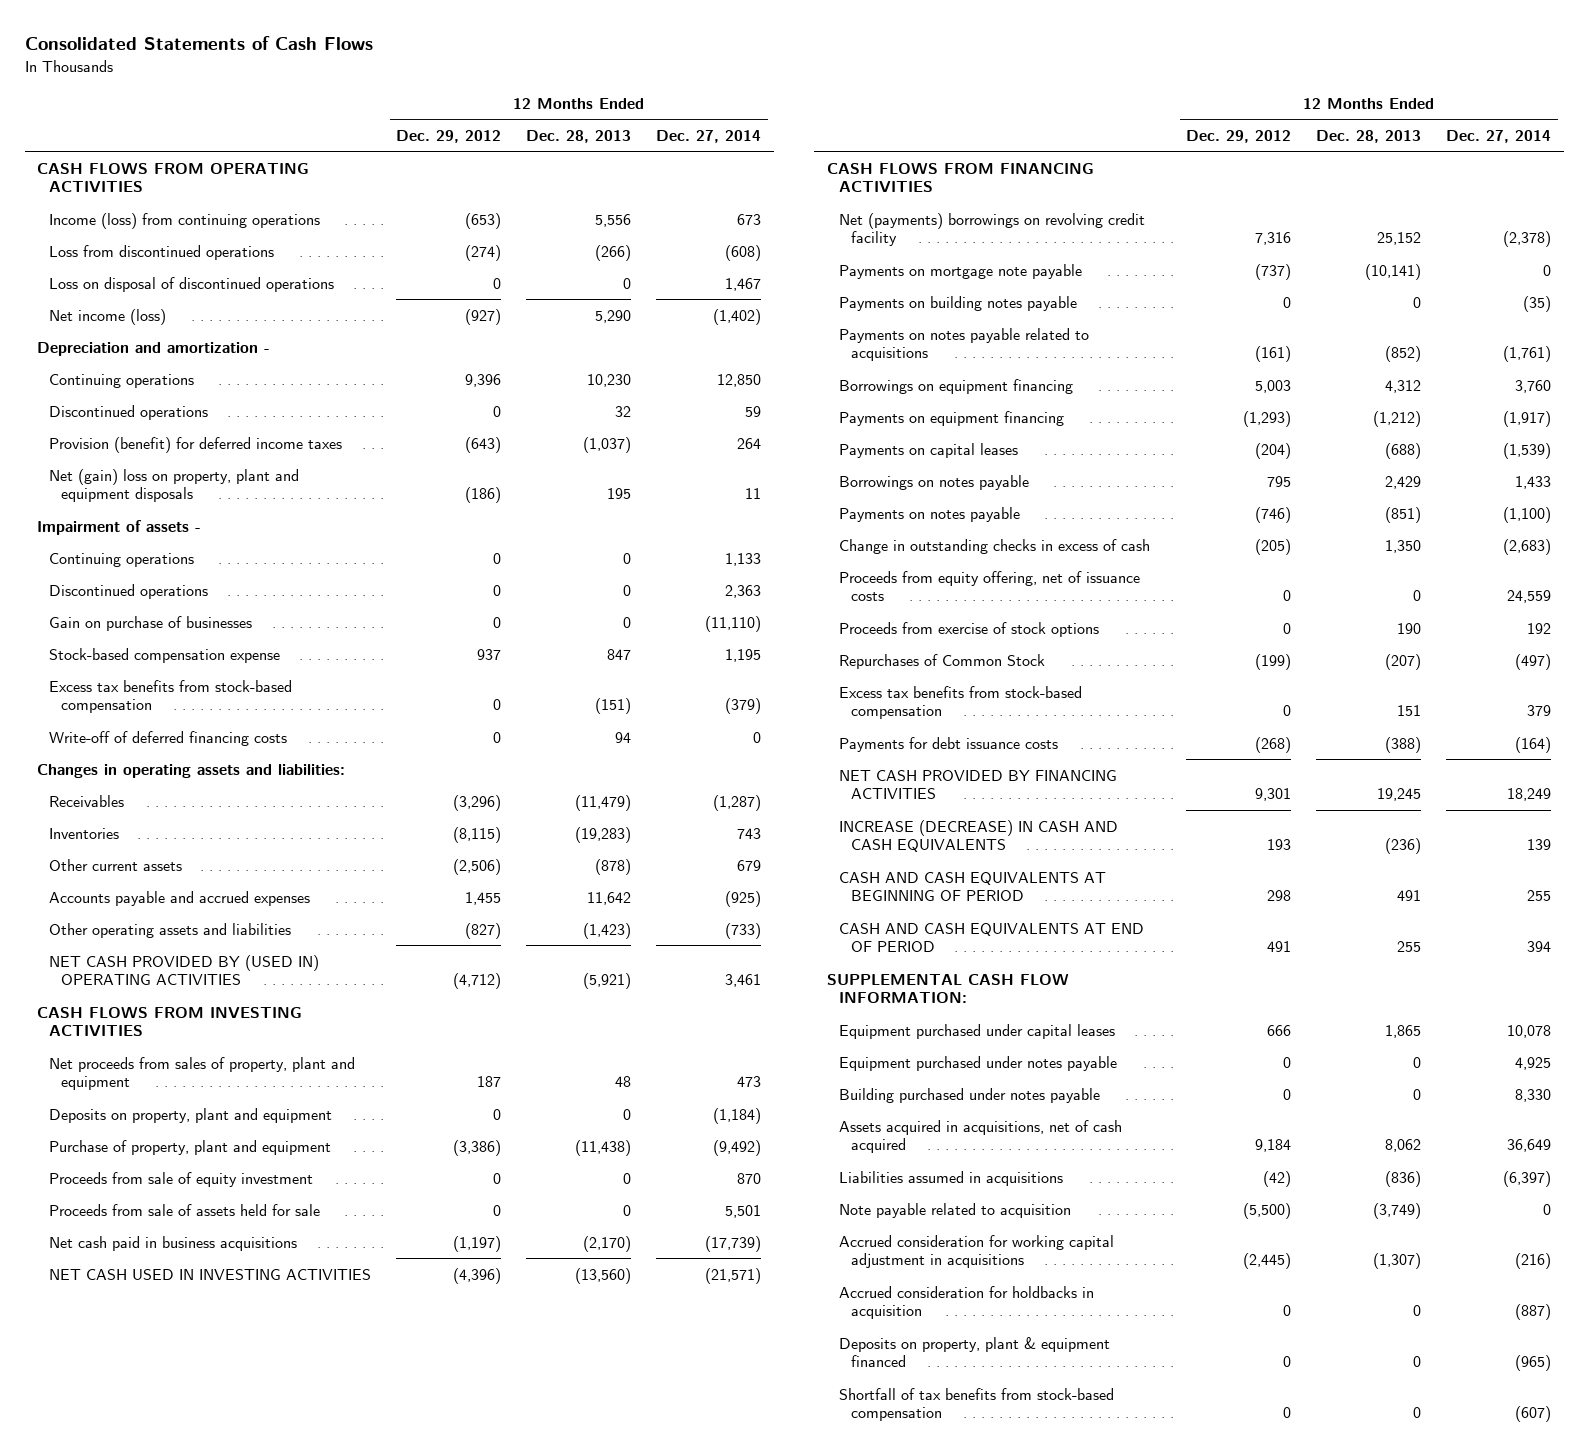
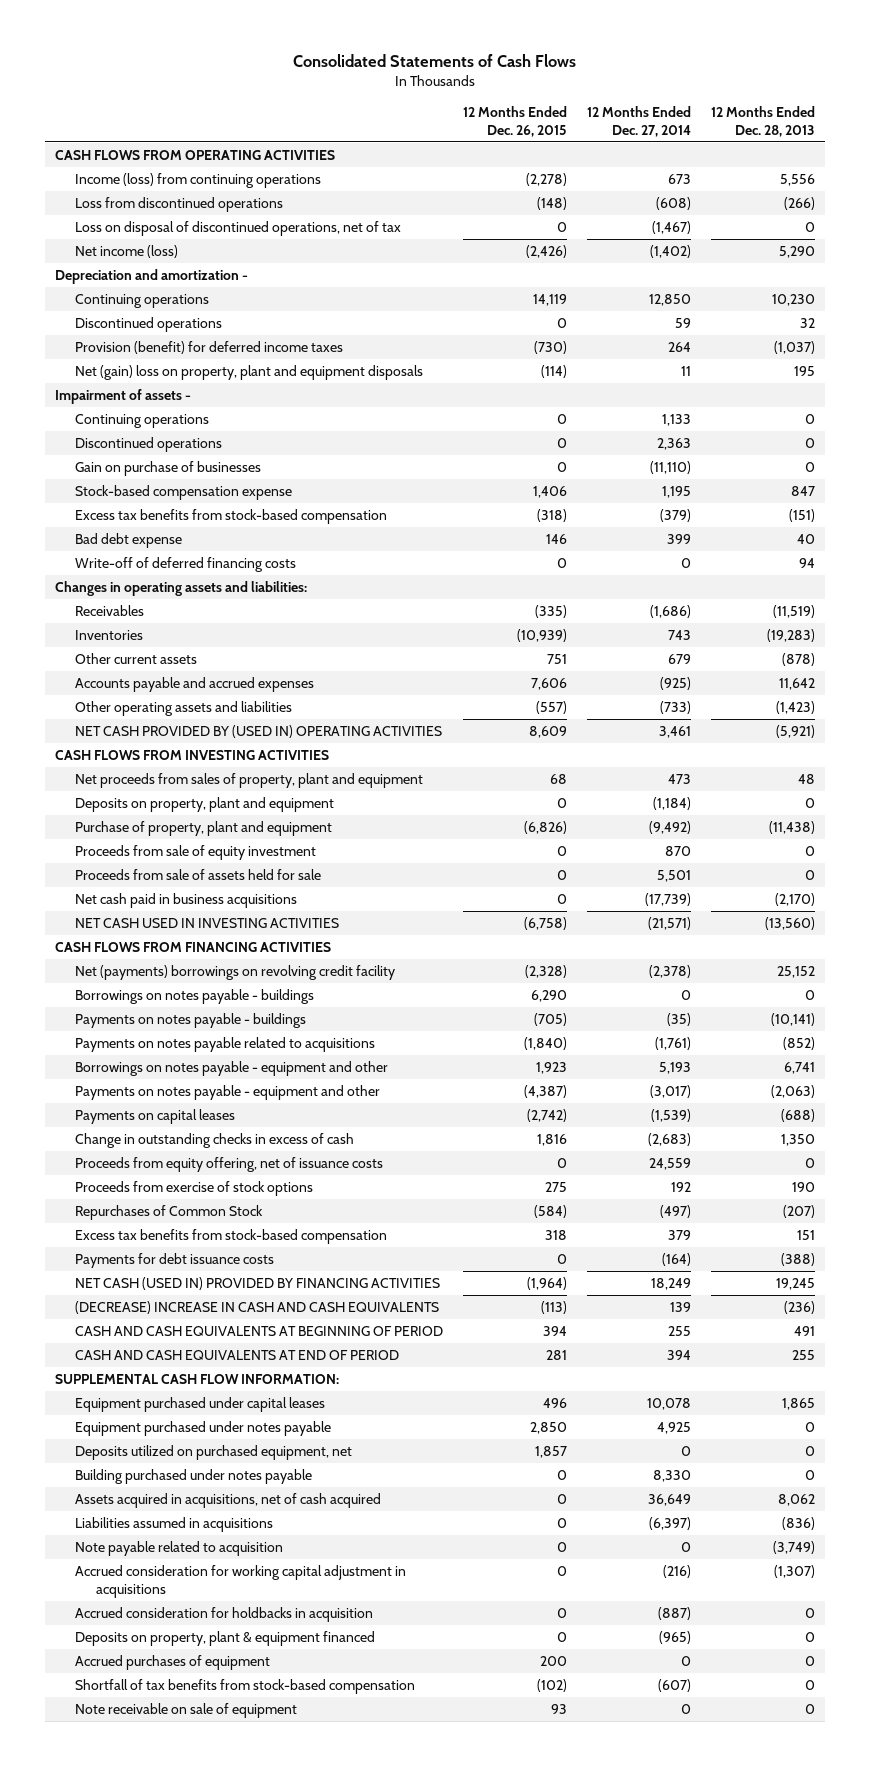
- | 12 Months Ended Dec. 29, 2012 | 12 Months Ended Dec. 28, 2013 | 12 Months Ended Dec. 27, 2014
+ | 12 Months Ended Dec. 26, 2015 | 12 Months Ended Dec. 27, 2014 | 12 Months Ended Dec. 28, 2013
- Loss on disposal of discontinued operations | 0 | 0 | 1,467
+ Loss on disposal of discontinued operations, net of tax | 0 | (1,467) | 0
+ Bad debt expense | 146 | 399 | 40
- Receivables | (3,296) | (11,479) | (1,287)
+ Receivables | (335) | (1,686) | (11,519)
- Payments on mortgage note payable | (737) | (10,141) | 0
- Payments on building notes payable | 0 | 0 | (35)
+ Borrowings on notes payable - buildings | 6,290 | 0 | 0
+ Payments on notes payable - buildings | (705) | (35) | (10,141)
- Borrowings on equipment financing | 5,003 | 4,312 | 3,760
- Payments on equipment financing | (1,293) | (1,212) | (1,917)
+ Borrowings on notes payable - equipment and other | 1,923 | 5,193 | 6,741
+ Payments on notes payable - equipment and other | (4,387) | (3,017) | (2,063)
- Borrowings on notes payable | 795 | 2,429 | 1,433
- Payments on notes payable | (746) | (851) | (1,100)
- NET CASH PROVIDED BY FINANCING ACTIVITIES | 9,301 | 19,245 | 18,249
- INCREASE (DECREASE) IN CASH AND CASH EQUIVALENTS | 193 | (236) | 139
+ NET CASH (USED IN) PROVIDED BY FINANCING ACTIVITIES | (1,964) | 18,249 | 19,245
+ (DECREASE) INCREASE IN CASH AND CASH EQUIVALENTS | (113) | 139 | (236)
+ Deposits utilized on purchased equipment, net | 1,857 | 0 | 0
+ Accrued purchases of equipment | 200 | 0 | 0
+ Note receivable on sale of equipment | 93 | 0 | 0

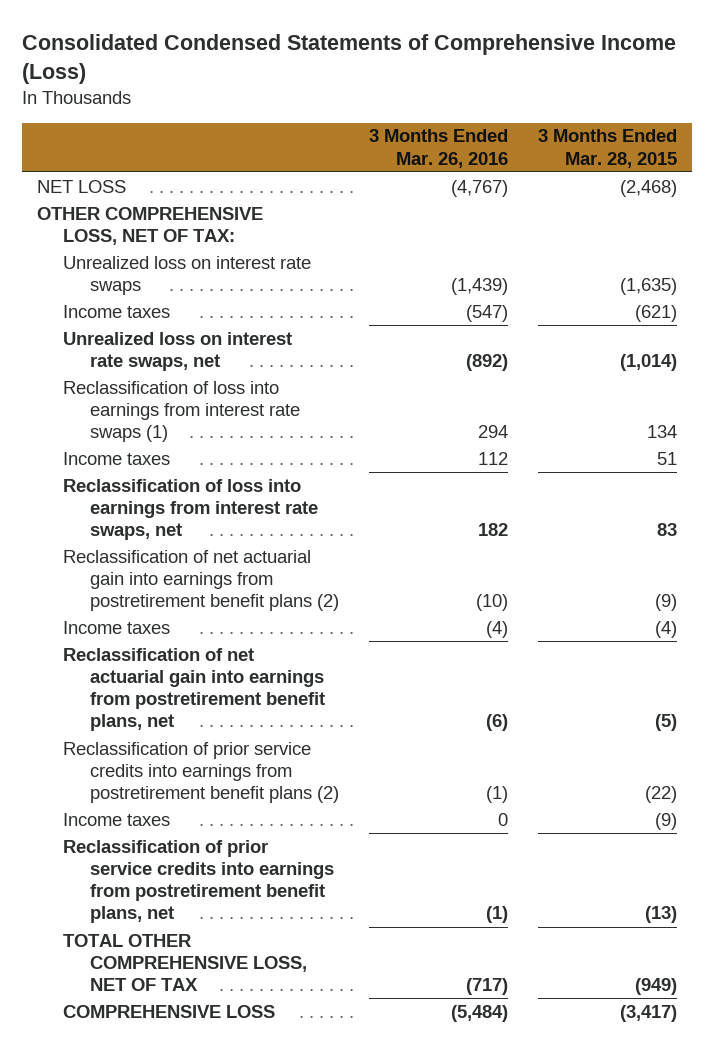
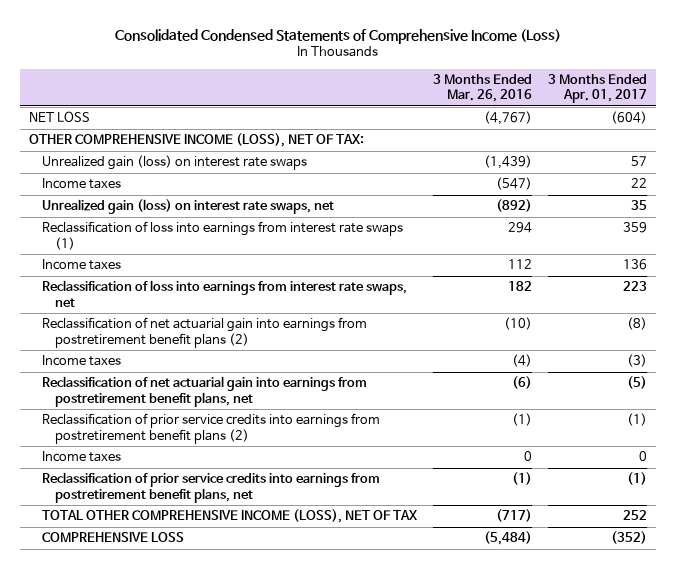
- | 3 Months Ended Mar. 26, 2016 | 3 Months Ended Mar. 28, 2015
+ | 3 Months Ended Mar. 26, 2016 | 3 Months Ended Apr. 01, 2017
- OTHER COMPREHENSIVE LOSS, NET OF TAX:
- Unrealized loss on interest rate swaps | (1,439) | (1,635)
+ OTHER COMPREHENSIVE INCOME (LOSS), NET OF TAX:
+ Unrealized gain (loss) on interest rate swaps | (1,439) | 57
- Unrealized loss on interest rate swaps, net | (892) | (1,014)
+ Unrealized gain (loss) on interest rate swaps, net | (892) | 35
- TOTAL OTHER COMPREHENSIVE LOSS, NET OF TAX | (717) | (949)
+ TOTAL OTHER COMPREHENSIVE INCOME (LOSS), NET OF TAX | (717) | 252

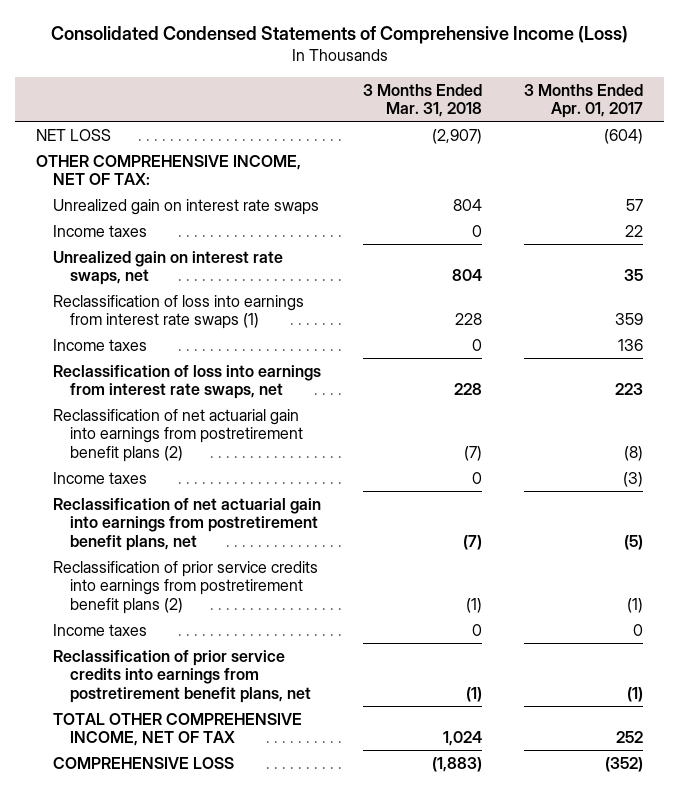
- | 3 Months Ended Mar. 26, 2016 | 3 Months Ended Apr. 01, 2017
+ | 3 Months Ended Mar. 31, 2018 | 3 Months Ended Apr. 01, 2017
- OTHER COMPREHENSIVE INCOME (LOSS), NET OF TAX:
- Unrealized gain (loss) on interest rate swaps | (1,439) | 57
+ OTHER COMPREHENSIVE INCOME, NET OF TAX:
+ Unrealized gain on interest rate swaps | 804 | 57
- Unrealized gain (loss) on interest rate swaps, net | (892) | 35
+ Unrealized gain on interest rate swaps, net | 804 | 35
- TOTAL OTHER COMPREHENSIVE INCOME (LOSS), NET OF TAX | (717) | 252
+ TOTAL OTHER COMPREHENSIVE INCOME, NET OF TAX | 1,024 | 252

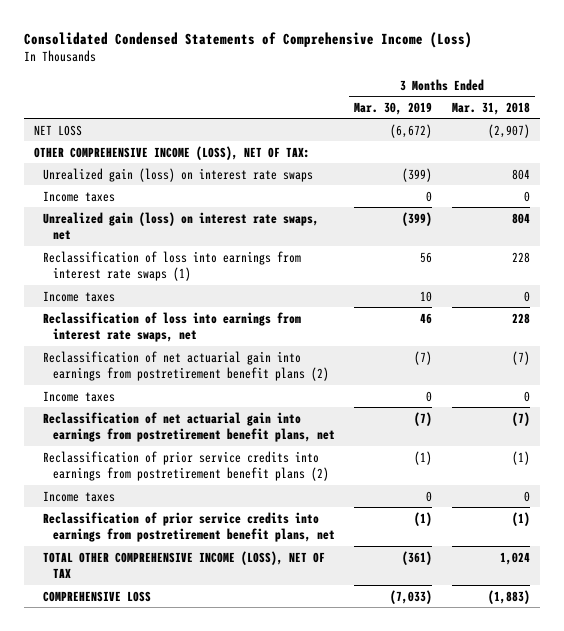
- | 3 Months Ended Mar. 31, 2018 | 3 Months Ended Apr. 01, 2017
+ | 3 Months Ended Mar. 30, 2019 | 3 Months Ended Mar. 31, 2018
- OTHER COMPREHENSIVE INCOME, NET OF TAX:
- Unrealized gain on interest rate swaps | 804 | 57
+ OTHER COMPREHENSIVE INCOME (LOSS), NET OF TAX:
+ Unrealized gain (loss) on interest rate swaps | (399) | 804
- Unrealized gain on interest rate swaps, net | 804 | 35
+ Unrealized gain (loss) on interest rate swaps, net | (399) | 804
- TOTAL OTHER COMPREHENSIVE INCOME, NET OF TAX | 1,024 | 252
+ TOTAL OTHER COMPREHENSIVE INCOME (LOSS), NET OF TAX | (361) | 1,024

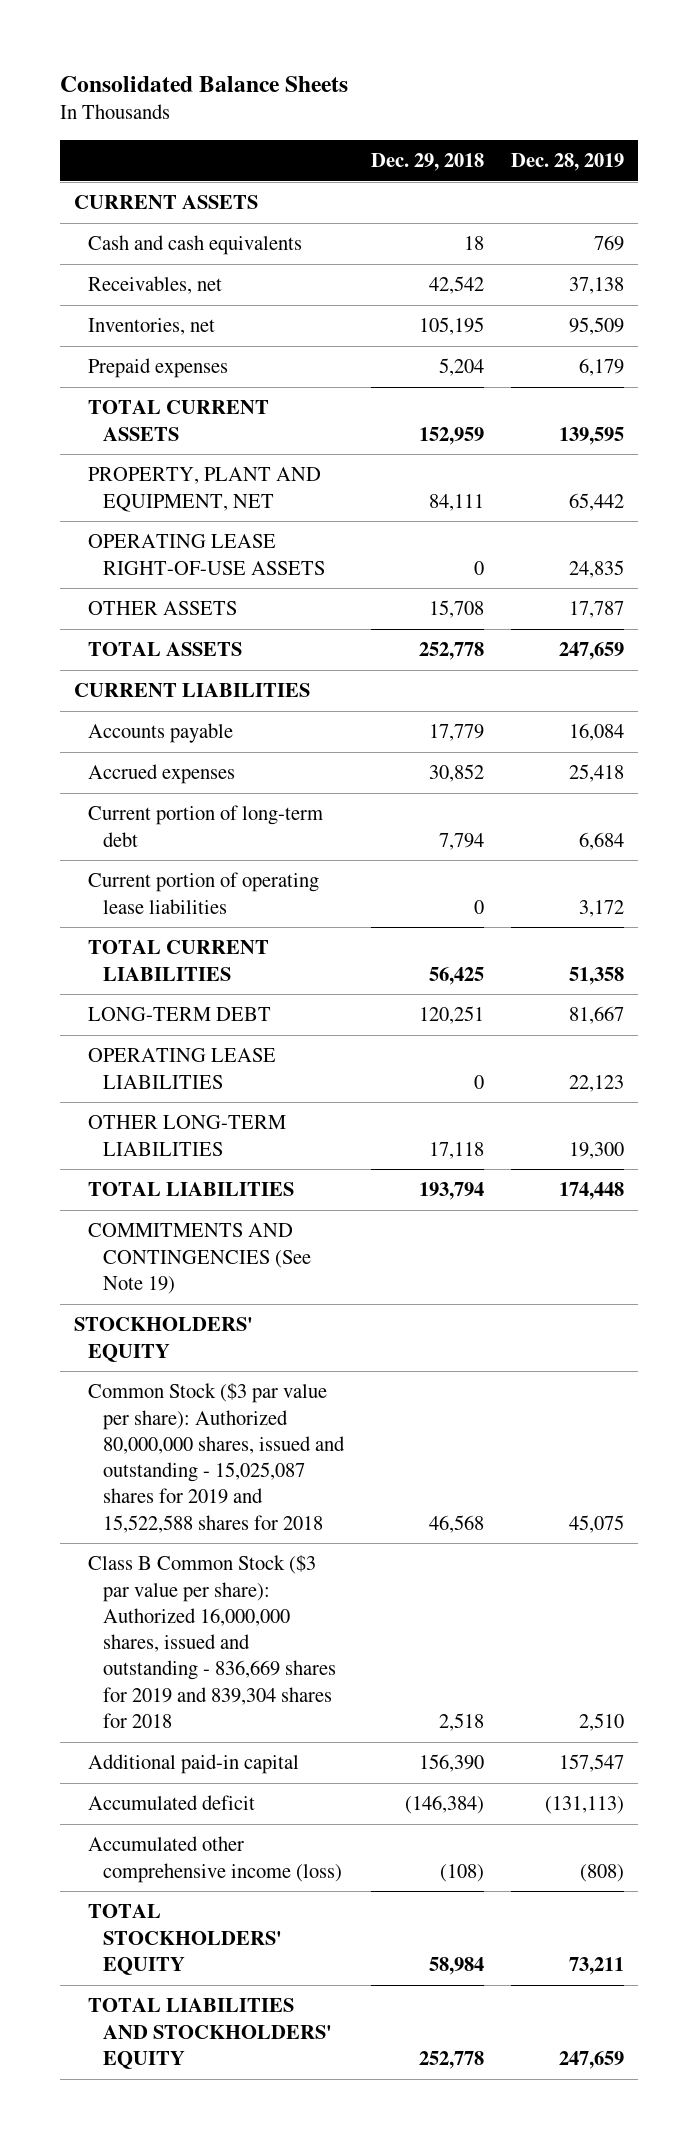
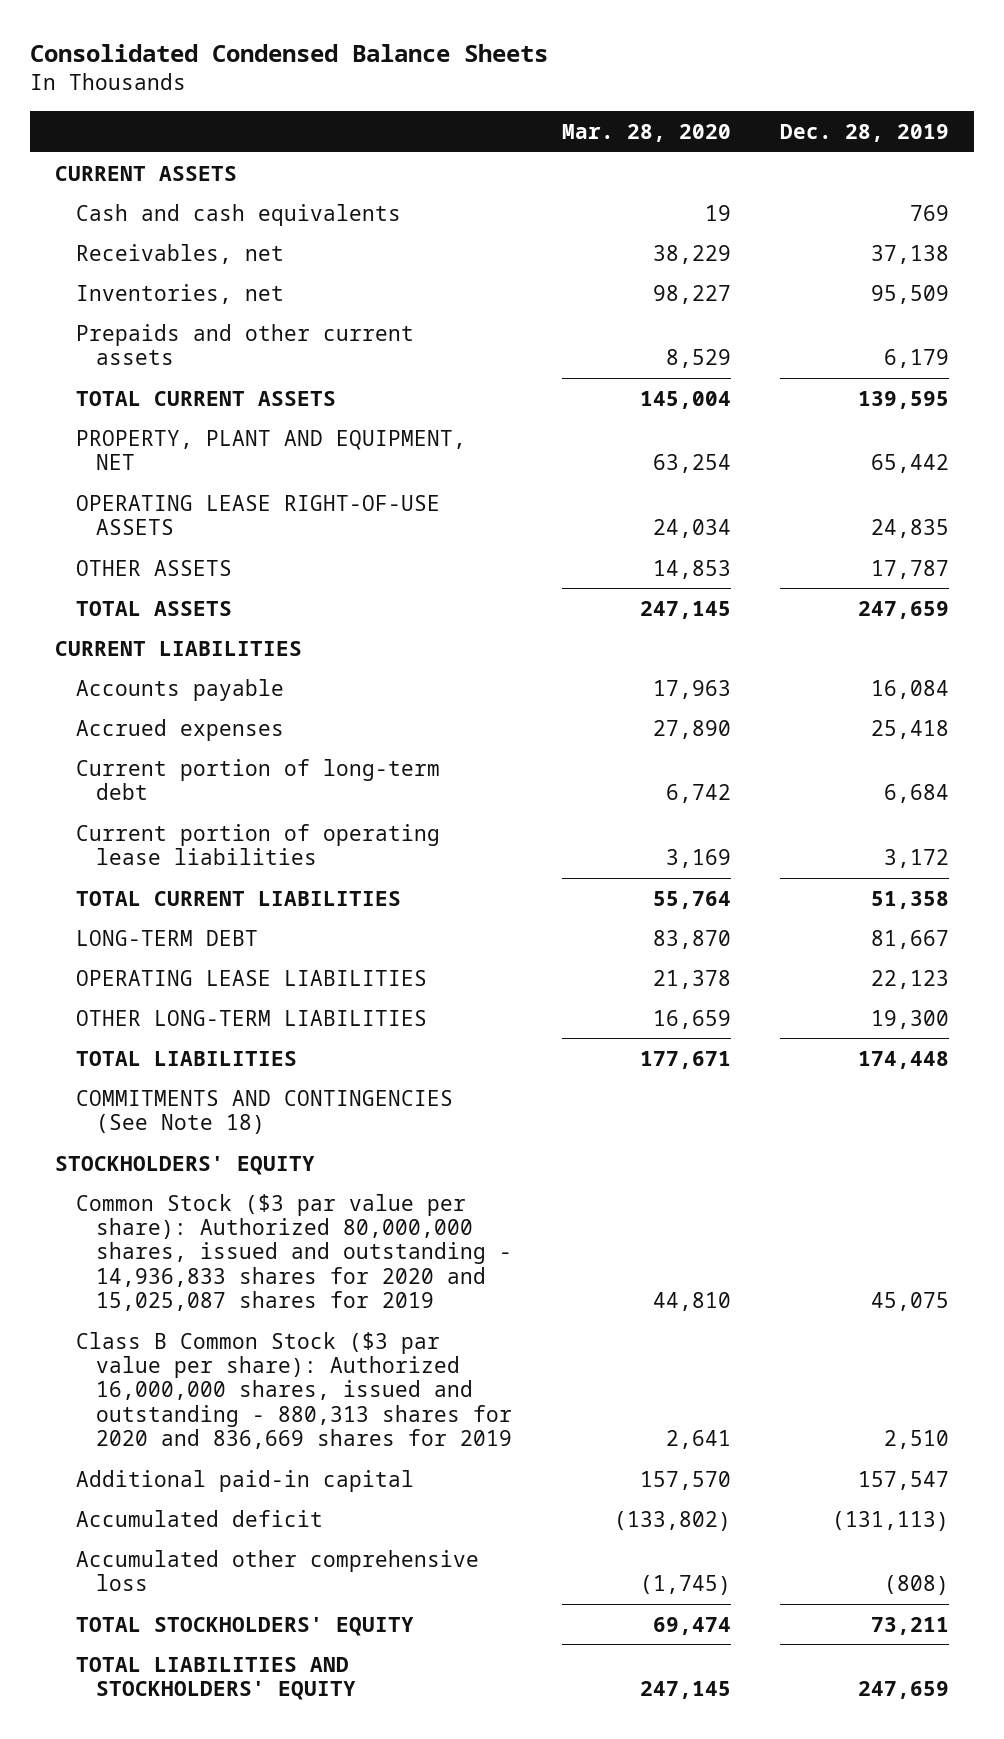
- Consolidated Balance Sheets
+ Consolidated Condensed Balance Sheets
- | Dec. 29, 2018 | Dec. 28, 2019
+ | Mar. 28, 2020 | Dec. 28, 2019
- Prepaid expenses | 5,204 | 6,179
+ Prepaids and other current assets | 8,529 | 6,179
- COMMITMENTS AND CONTINGENCIES (See Note 19)
+ COMMITMENTS AND CONTINGENCIES (See Note 18)
- Common Stock ($3 par value per share): Authorized 80,000,000 shares, issued and outstanding - 15,025,087 shares for 2019 and 15,522,588 shares for 2018 | 46,568 | 45,075
- Class B Common Stock ($3 par value per share): Authorized 16,000,000 shares, issued and outstanding - 836,669 shares for 2019 and 839,304 shares for 2018 | 2,518 | 2,510
+ Common Stock ($3 par value per share): Authorized 80,000,000 shares, issued and outstanding - 14,936,833 shares for 2020 and 15,025,087 shares for 2019 | 44,810 | 45,075
+ Class B Common Stock ($3 par value per share): Authorized 16,000,000 shares, issued and outstanding - 880,313 shares for 2020 and 836,669 shares for 2019 | 2,641 | 2,510
- Accumulated other comprehensive income (loss) | (108) | (808)
+ Accumulated other comprehensive loss | (1,745) | (808)

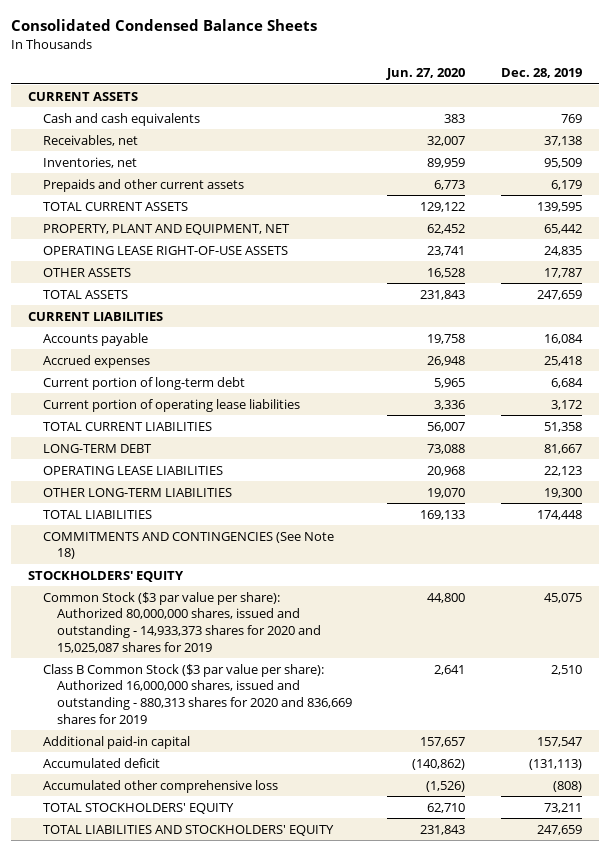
- | Mar. 28, 2020 | Dec. 28, 2019
+ | Jun. 27, 2020 | Dec. 28, 2019
- Common Stock ($3 par value per share): Authorized 80,000,000 shares, issued and outstanding - 14,936,833 shares for 2020 and 15,025,087 shares for 2019 | 44,810 | 45,075
+ Common Stock ($3 par value per share): Authorized 80,000,000 shares, issued and outstanding - 14,933,373 shares for 2020 and 15,025,087 shares for 2019 | 44,800 | 45,075

